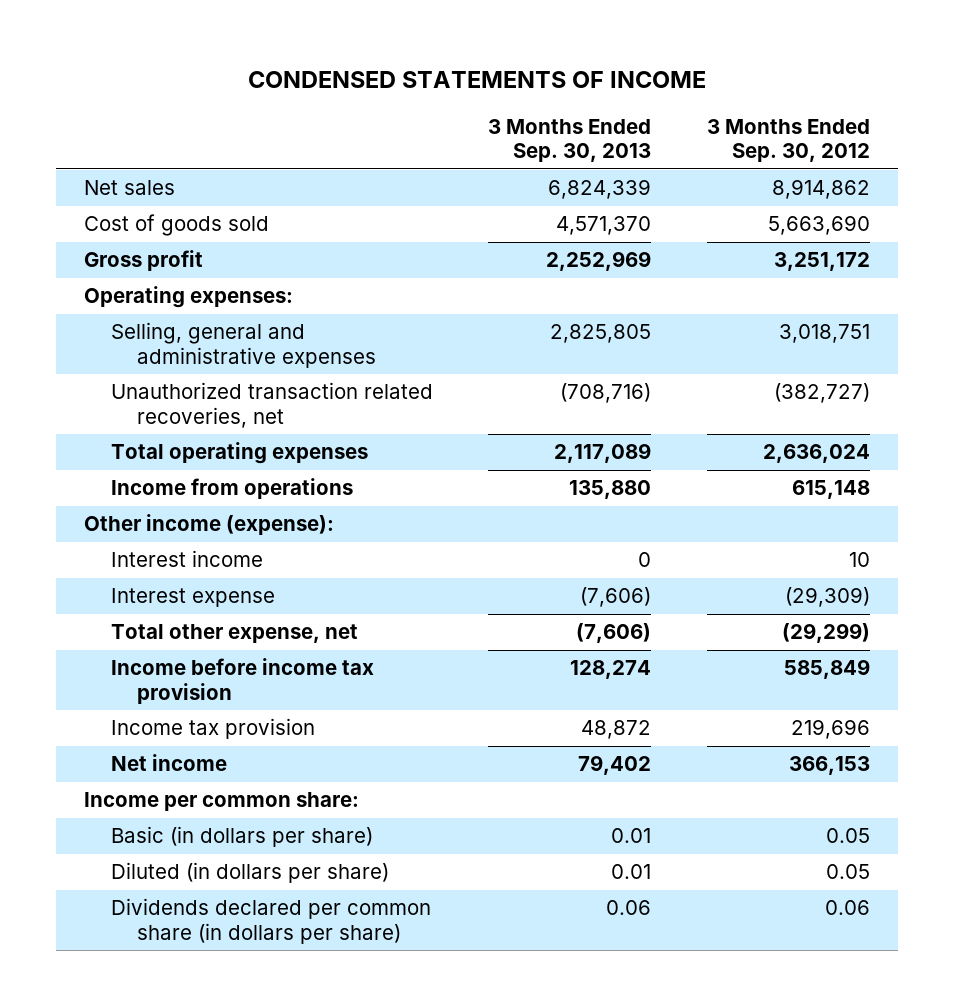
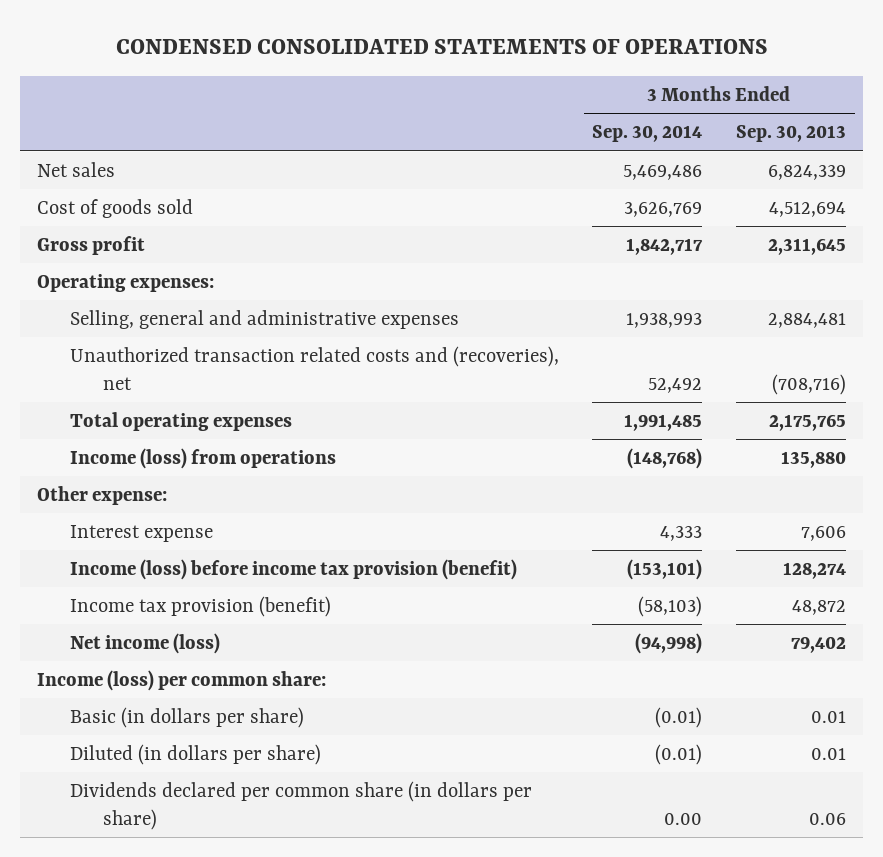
- CONDENSED STATEMENTS OF INCOME
+ CONDENSED CONSOLIDATED STATEMENTS OF OPERATIONS
- | 3 Months Ended Sep. 30, 2013 | 3 Months Ended Sep. 30, 2012
+ | 3 Months Ended Sep. 30, 2014 | 3 Months Ended Sep. 30, 2013
- Cost of goods sold | 4,571,370 | 5,663,690
- Gross profit | 2,252,969 | 3,251,172
+ Cost of goods sold | 3,626,769 | 4,512,694
+ Gross profit | 1,842,717 | 2,311,645
- Selling, general and administrative expenses | 2,825,805 | 3,018,751
- Unauthorized transaction related recoveries, net | (708,716) | (382,727)
- Total operating expenses | 2,117,089 | 2,636,024
- Income from operations | 135,880 | 615,148
- Other income (expense):
- Interest income | 0 | 10
- Interest expense | (7,606) | (29,309)
- Total other expense, net | (7,606) | (29,299)
- Income before income tax provision | 128,274 | 585,849
- Income tax provision | 48,872 | 219,696
- Net income | 79,402 | 366,153
- Income per common share:
+ Selling, general and administrative expenses | 1,938,993 | 2,884,481
+ Unauthorized transaction related costs and (recoveries), net | 52,492 | (708,716)
+ Total operating expenses | 1,991,485 | 2,175,765
+ Income (loss) from operations | (148,768) | 135,880
+ Other expense:
+ Interest expense | 4,333 | 7,606
+ Income (loss) before income tax provision (benefit) | (153,101) | 128,274
+ Income tax provision (benefit) | (58,103) | 48,872
+ Net income (loss) | (94,998) | 79,402
+ Income (loss) per common share:

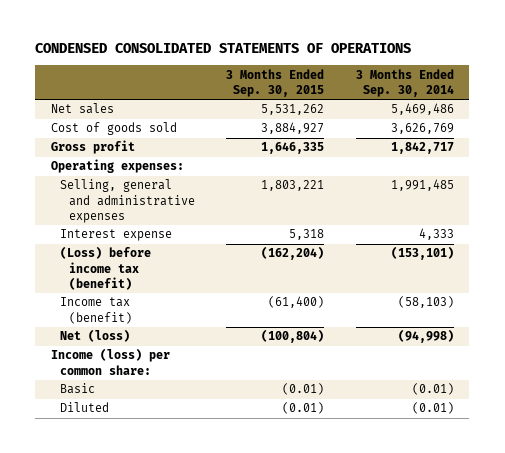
- | 3 Months Ended Sep. 30, 2014 | 3 Months Ended Sep. 30, 2013
+ | 3 Months Ended Sep. 30, 2015 | 3 Months Ended Sep. 30, 2014
- Selling, general and administrative expenses | 1,938,993 | 2,884,481
- Unauthorized transaction related costs and (recoveries), net | 52,492 | (708,716)
- Total operating expenses | 1,991,485 | 2,175,765
- Income (loss) from operations | (148,768) | 135,880
- Other expense:
+ Selling, general and administrative expenses | 1,803,221 | 1,991,485
- Income (loss) before income tax provision (benefit) | (153,101) | 128,274
- Income tax provision (benefit) | (58,103) | 48,872
- Net income (loss) | (94,998) | 79,402
+ (Loss) before income tax (benefit) | (162,204) | (153,101)
+ Income tax (benefit) | (61,400) | (58,103)
+ Net (loss) | (100,804) | (94,998)
- Basic (in dollars per share) | (0.01) | 0.01
- Diluted (in dollars per share) | (0.01) | 0.01
- Dividends declared per common share (in dollars per share) | 0.00 | 0.06
+ Basic | (0.01) | (0.01)
+ Diluted | (0.01) | (0.01)

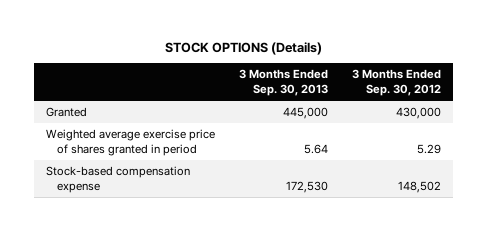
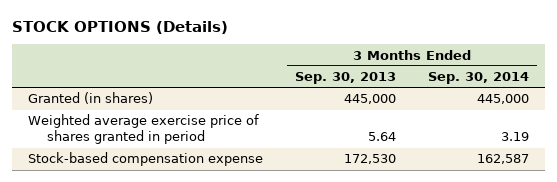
- | 3 Months Ended Sep. 30, 2013 | 3 Months Ended Sep. 30, 2012
+ | 3 Months Ended Sep. 30, 2013 | 3 Months Ended Sep. 30, 2014
- Granted | 445,000 | 430,000
+ Granted (in shares) | 445,000 | 445,000

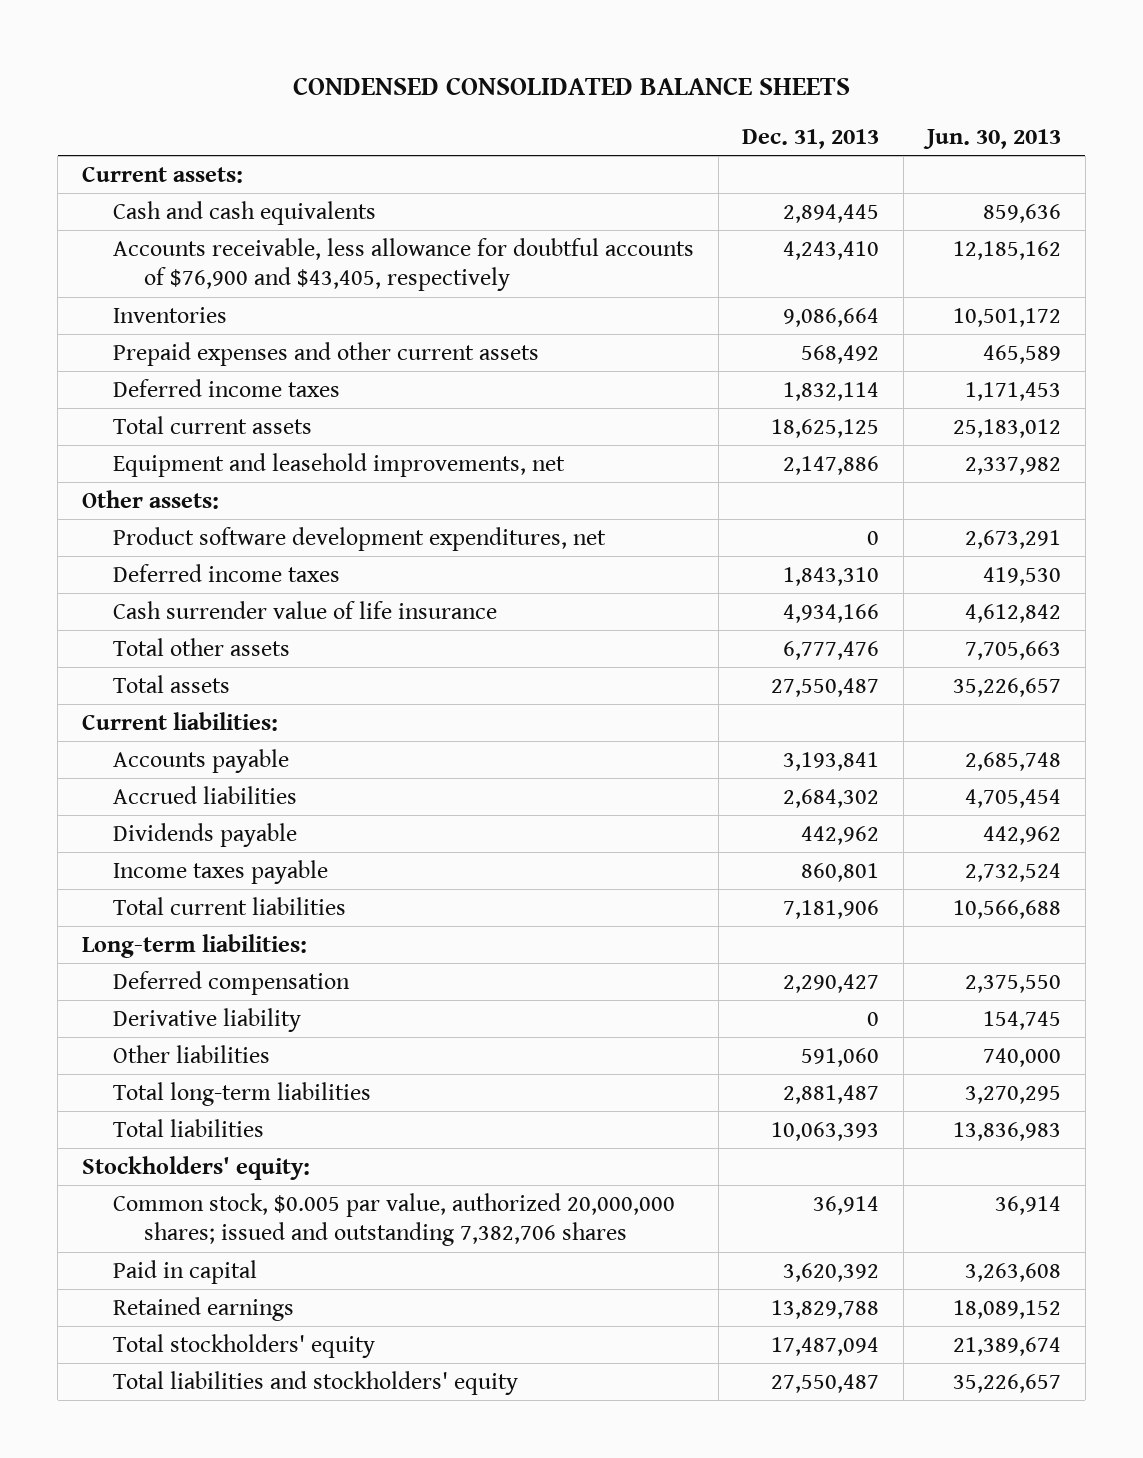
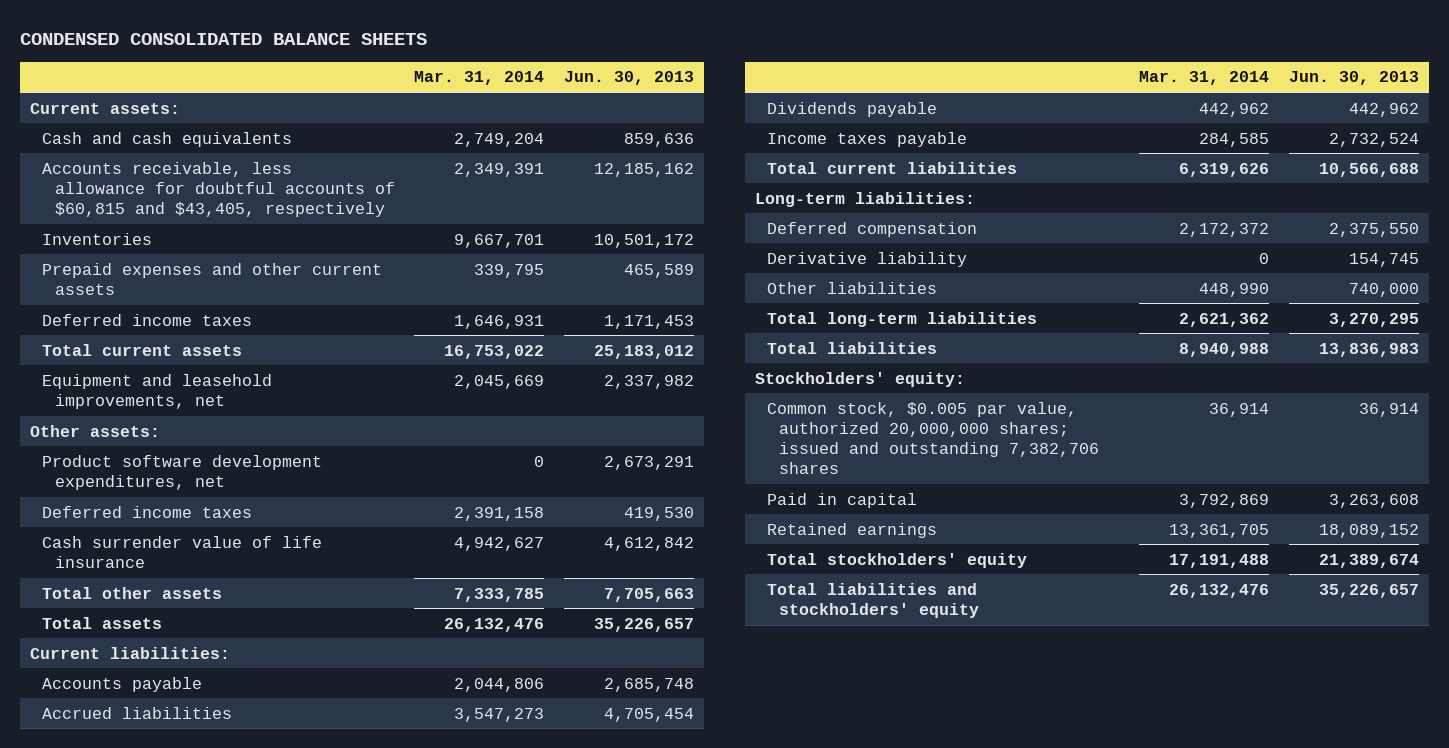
- | Dec. 31, 2013 | Jun. 30, 2013
+ | Mar. 31, 2014 | Jun. 30, 2013
- Accounts receivable, less allowance for doubtful accounts of $76,900 and $43,405, respectively | 4,243,410 | 12,185,162
+ Accounts receivable, less allowance for doubtful accounts of $60,815 and $43,405, respectively | 2,349,391 | 12,185,162

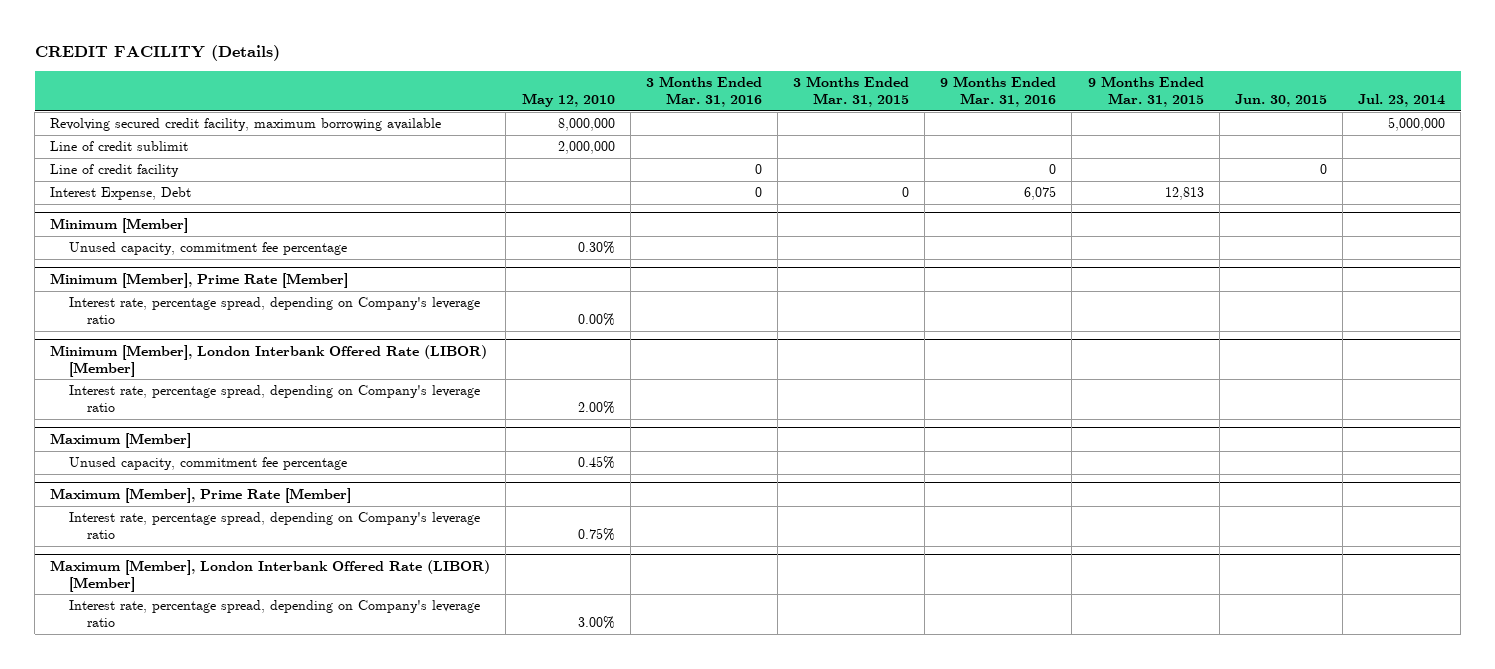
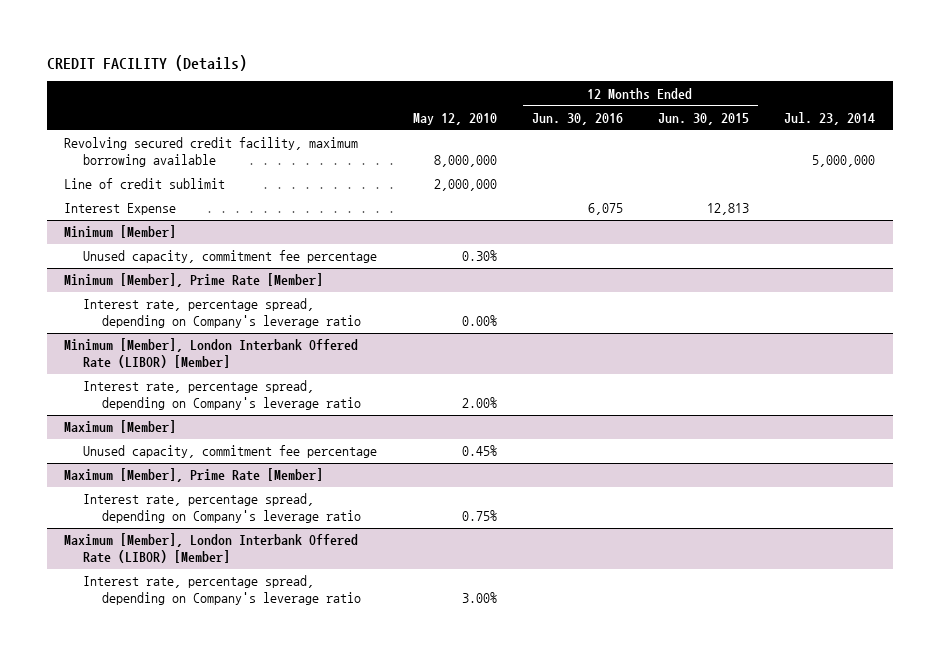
- | May 12, 2010 | 3 Months Ended Mar. 31, 2016 | 3 Months Ended Mar. 31, 2015 | 9 Months Ended Mar. 31, 2016 | 9 Months Ended Mar. 31, 2015 | Jun. 30, 2015 | Jul. 23, 2014
+ | May 12, 2010 | 12 Months Ended Jun. 30, 2016 | 12 Months Ended Jun. 30, 2015 | Jul. 23, 2014
- Line of credit facility | | 0 | | 0 | | 0 |
- Interest Expense, Debt | | 0 | 0 | 6,075 | 12,813 | |
+ Interest Expense | | 6,075 | 12,813 |

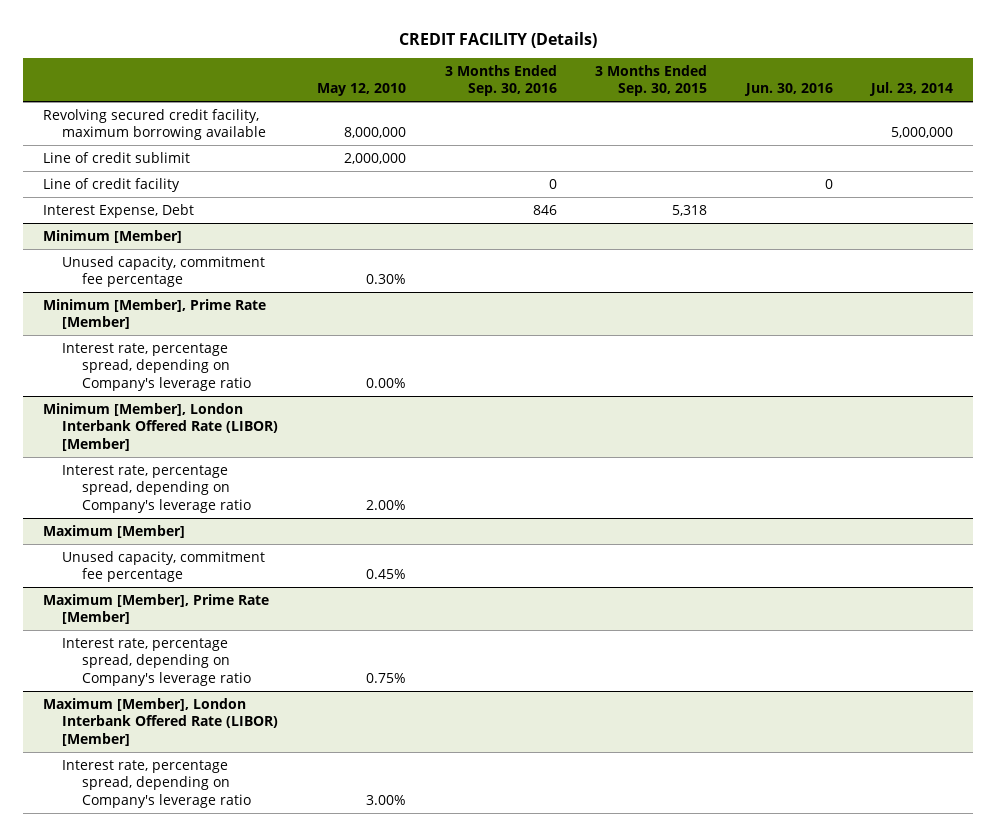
- | May 12, 2010 | 12 Months Ended Jun. 30, 2016 | 12 Months Ended Jun. 30, 2015 | Jul. 23, 2014
+ | May 12, 2010 | 3 Months Ended Sep. 30, 2016 | 3 Months Ended Sep. 30, 2015 | Jun. 30, 2016 | Jul. 23, 2014
- Interest Expense | | 6,075 | 12,813 |
+ Line of credit facility | | 0 | | 0 |
+ Interest Expense, Debt | | 846 | 5,318 | |

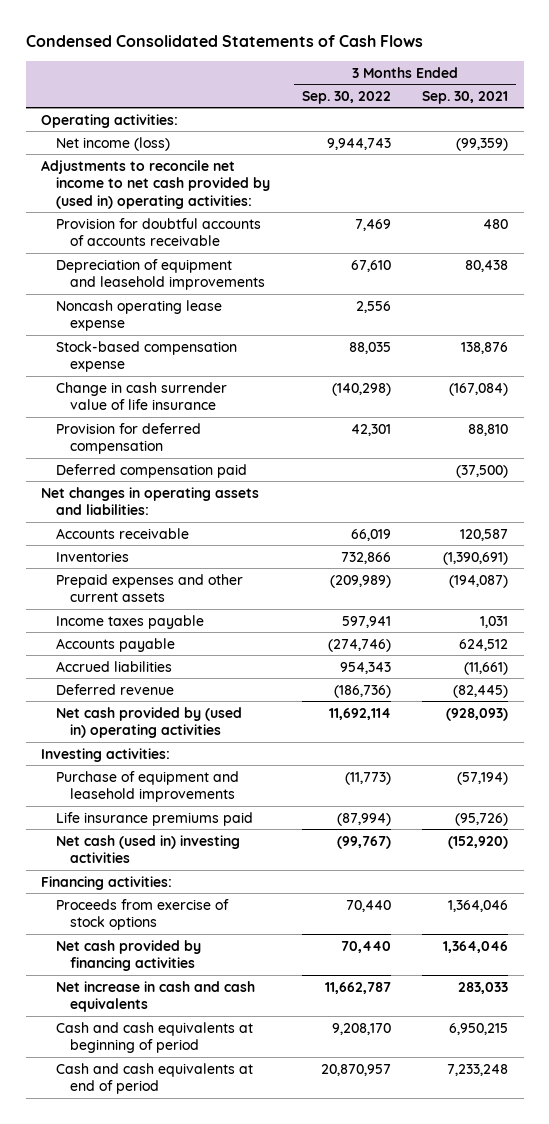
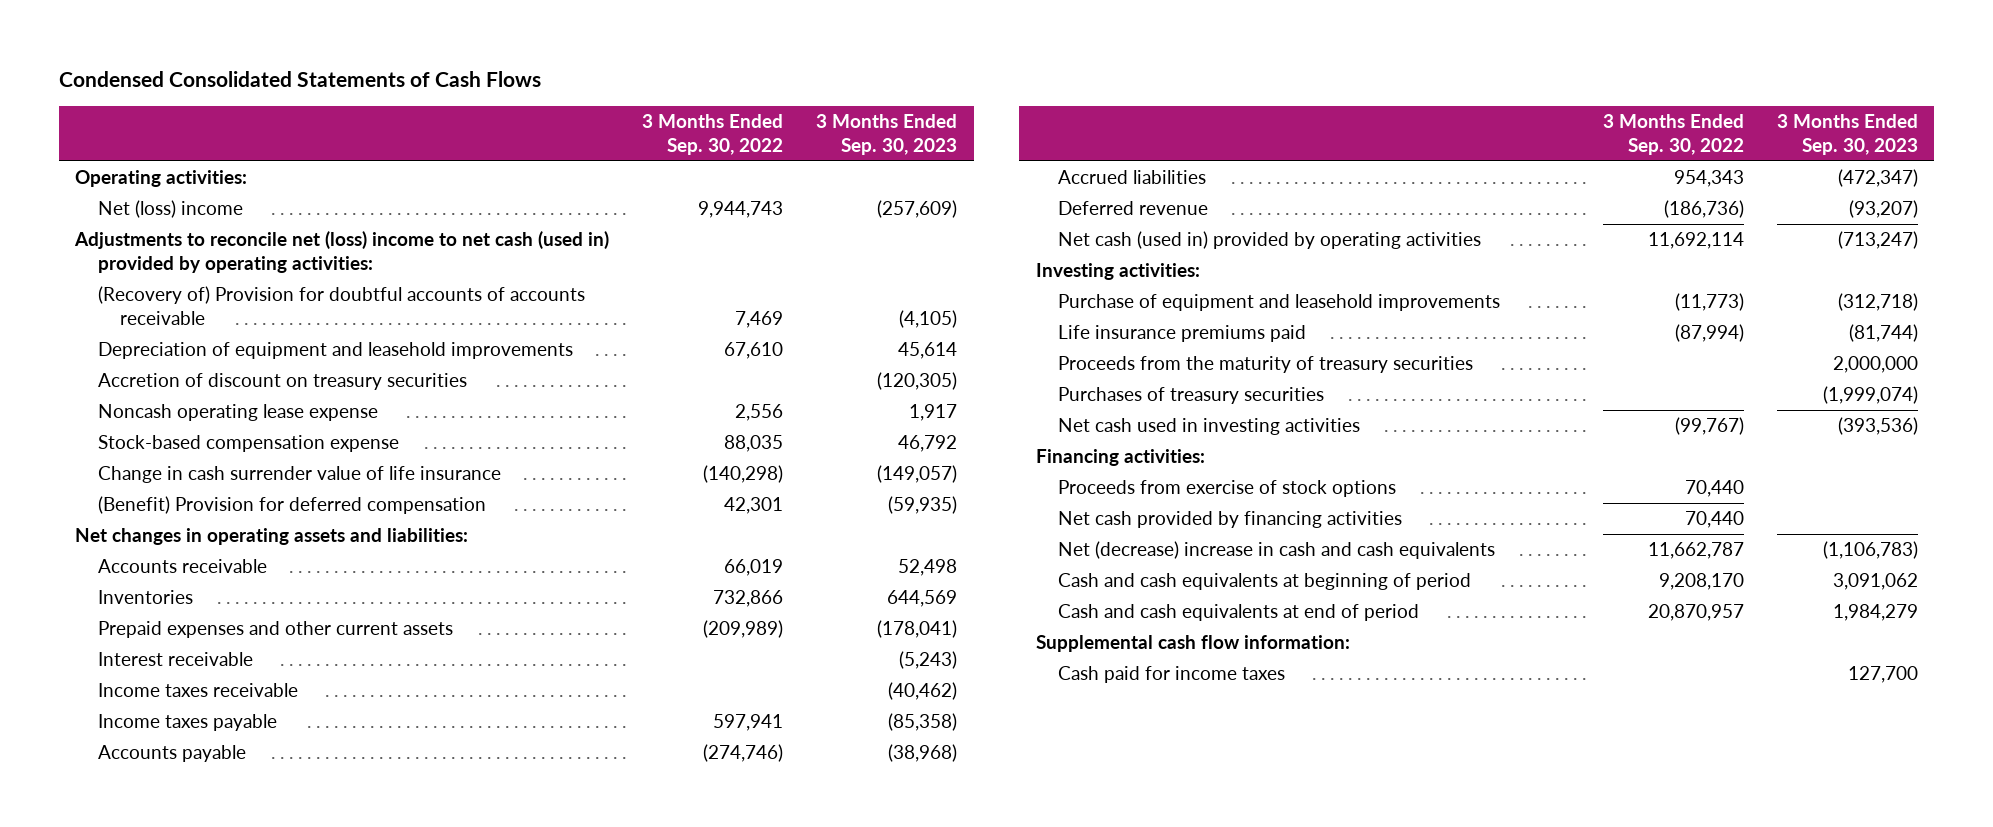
- | 3 Months Ended Sep. 30, 2022 | 3 Months Ended Sep. 30, 2021
+ | 3 Months Ended Sep. 30, 2022 | 3 Months Ended Sep. 30, 2023
- Net income (loss) | 9,944,743 | (99,359)
- Adjustments to reconcile net income to net cash provided by (used in) operating activities:
- Provision for doubtful accounts of accounts receivable | 7,469 | 480
+ Net (loss) income | 9,944,743 | (257,609)
+ Adjustments to reconcile net (loss) income to net cash (used in) provided by operating activities:
+ (Recovery of) Provision for doubtful accounts of accounts receivable | 7,469 | (4,105)
+ Accretion of discount on treasury securities | | (120,305)
- Provision for deferred compensation | 42,301 | 88,810
- Deferred compensation paid | | (37,500)
+ (Benefit) Provision for deferred compensation | 42,301 | (59,935)
+ Interest receivable | | (5,243)
+ Income taxes receivable | | (40,462)
- Net cash provided by (used in) operating activities | 11,692,114 | (928,093)
+ Net cash (used in) provided by operating activities | 11,692,114 | (713,247)
- Net cash (used in) investing activities | (99,767) | (152,920)
+ Proceeds from the maturity of treasury securities | | 2,000,000
+ Purchases of treasury securities | | (1,999,074)
+ Net cash used in investing activities | (99,767) | (393,536)
- Net increase in cash and cash equivalents | 11,662,787 | 283,033
+ Net (decrease) increase in cash and cash equivalents | 11,662,787 | (1,106,783)
+ Supplemental cash flow information:
+ Cash paid for income taxes | | 127,700

